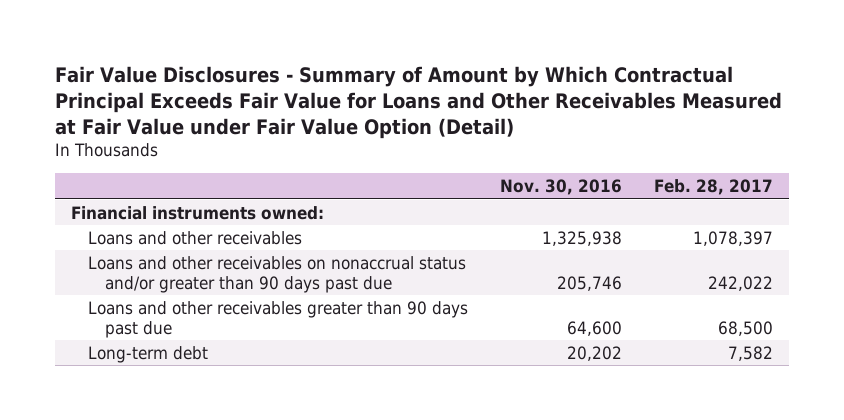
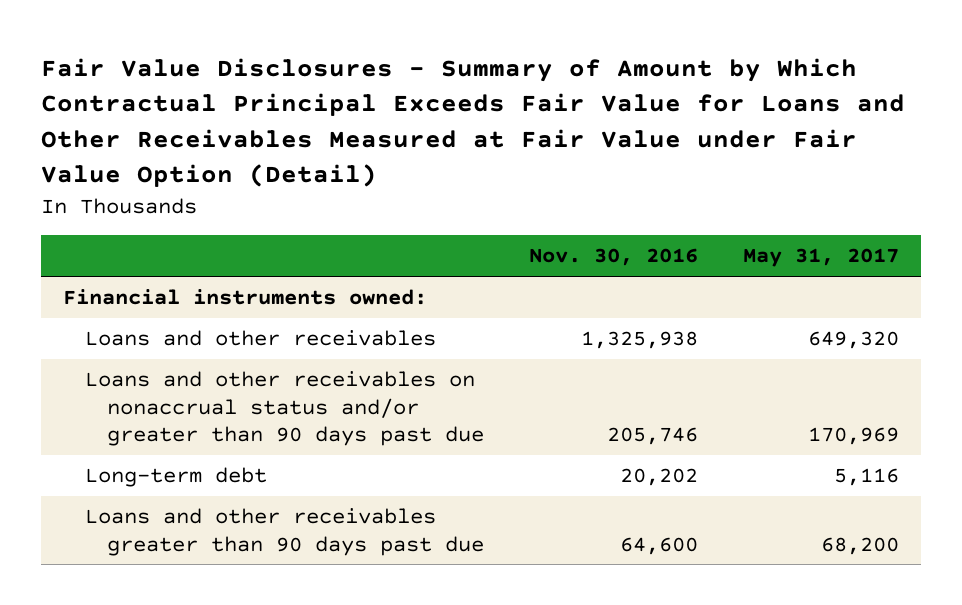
- | Nov. 30, 2016 | Feb. 28, 2017
+ | Nov. 30, 2016 | May 31, 2017
moved down: Loans and other receivables greater than 90 days past due | 64,600 | 68,200

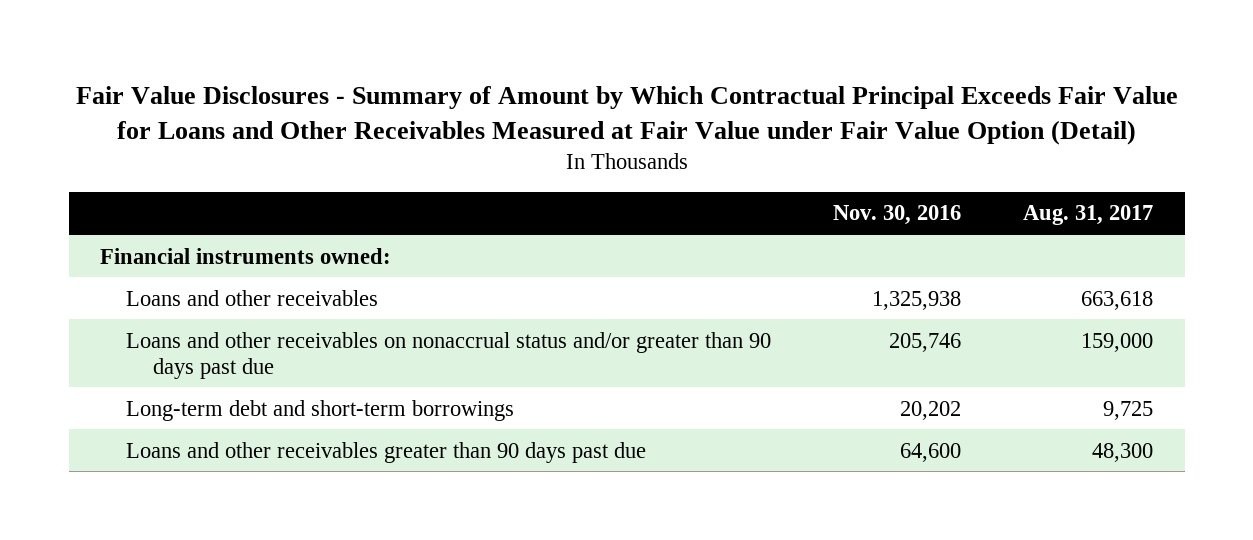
- | Nov. 30, 2016 | May 31, 2017
+ | Nov. 30, 2016 | Aug. 31, 2017
- Long-term debt | 20,202 | 5,116
+ Long-term debt and short-term borrowings | 20,202 | 9,725

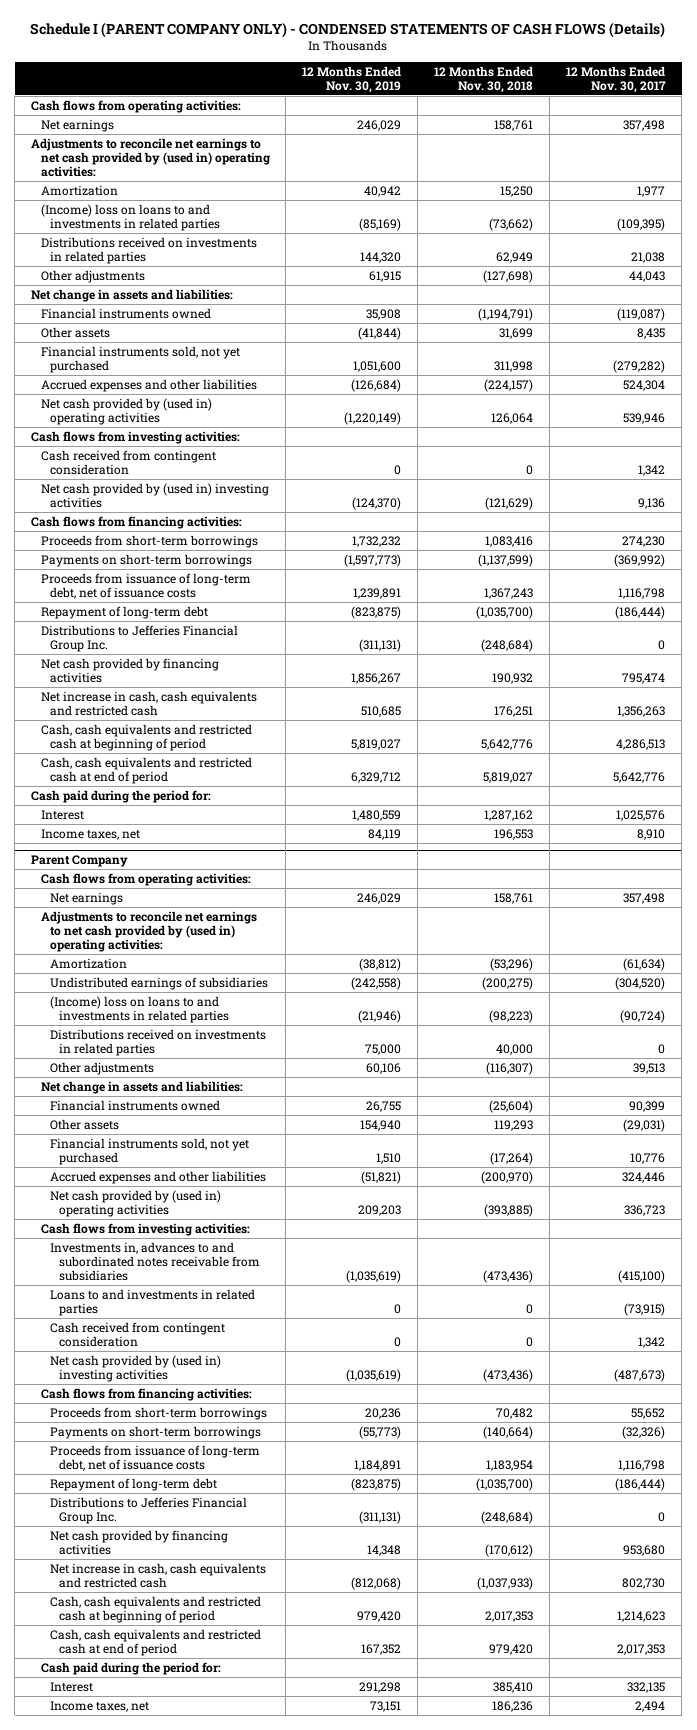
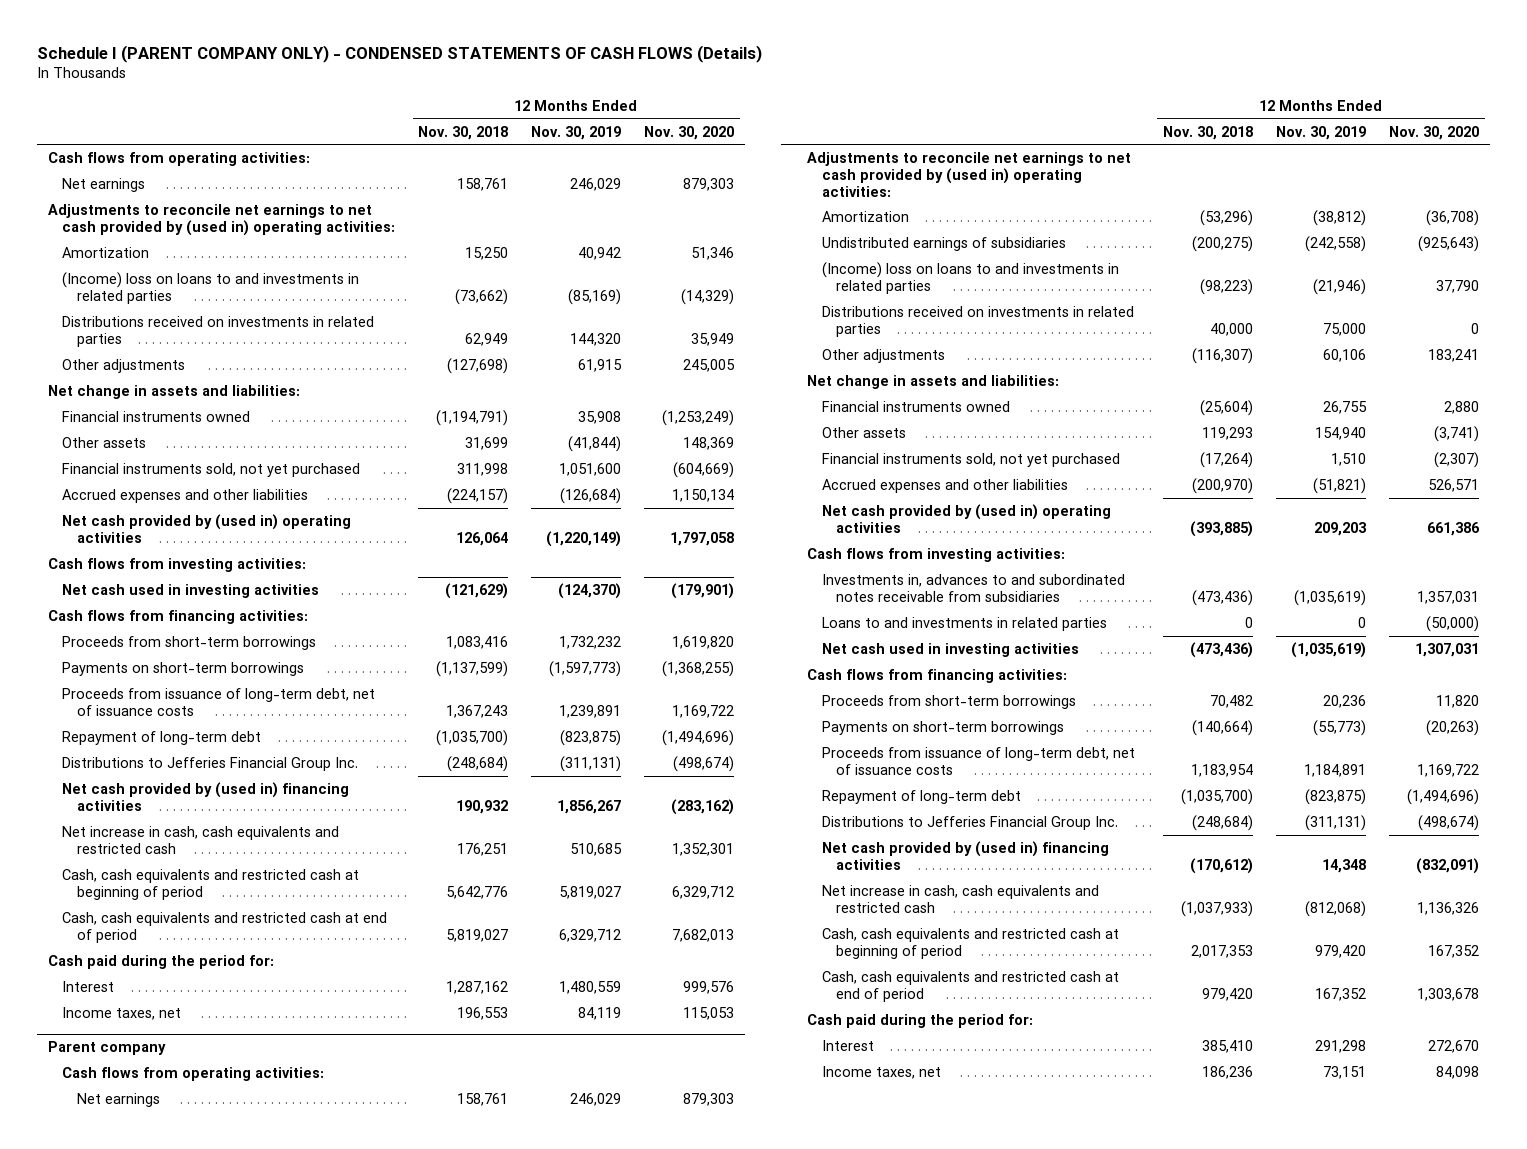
- | 12 Months Ended Nov. 30, 2019 | 12 Months Ended Nov. 30, 2018 | 12 Months Ended Nov. 30, 2017
+ | 12 Months Ended Nov. 30, 2018 | 12 Months Ended Nov. 30, 2019 | 12 Months Ended Nov. 30, 2020
- Cash received from contingent consideration | 0 | 0 | 1,342
- Net cash provided by (used in) investing activities | (124,370) | (121,629) | 9,136
+ Net cash used in investing activities | (121,629) | (124,370) | (179,901)
- Net cash provided by financing activities | 1,856,267 | 190,932 | 795,474
+ Net cash provided by (used in) financing activities | 190,932 | 1,856,267 | (283,162)
- Parent Company
+ Parent company
- Cash received from contingent consideration | 0 | 0 | 1,342
- Net cash provided by (used in) investing activities | (1,035,619) | (473,436) | (487,673)
+ Net cash used in investing activities | (473,436) | (1,035,619) | 1,307,031
- Net cash provided by financing activities | 14,348 | (170,612) | 953,680
+ Net cash provided by (used in) financing activities | (170,612) | 14,348 | (832,091)

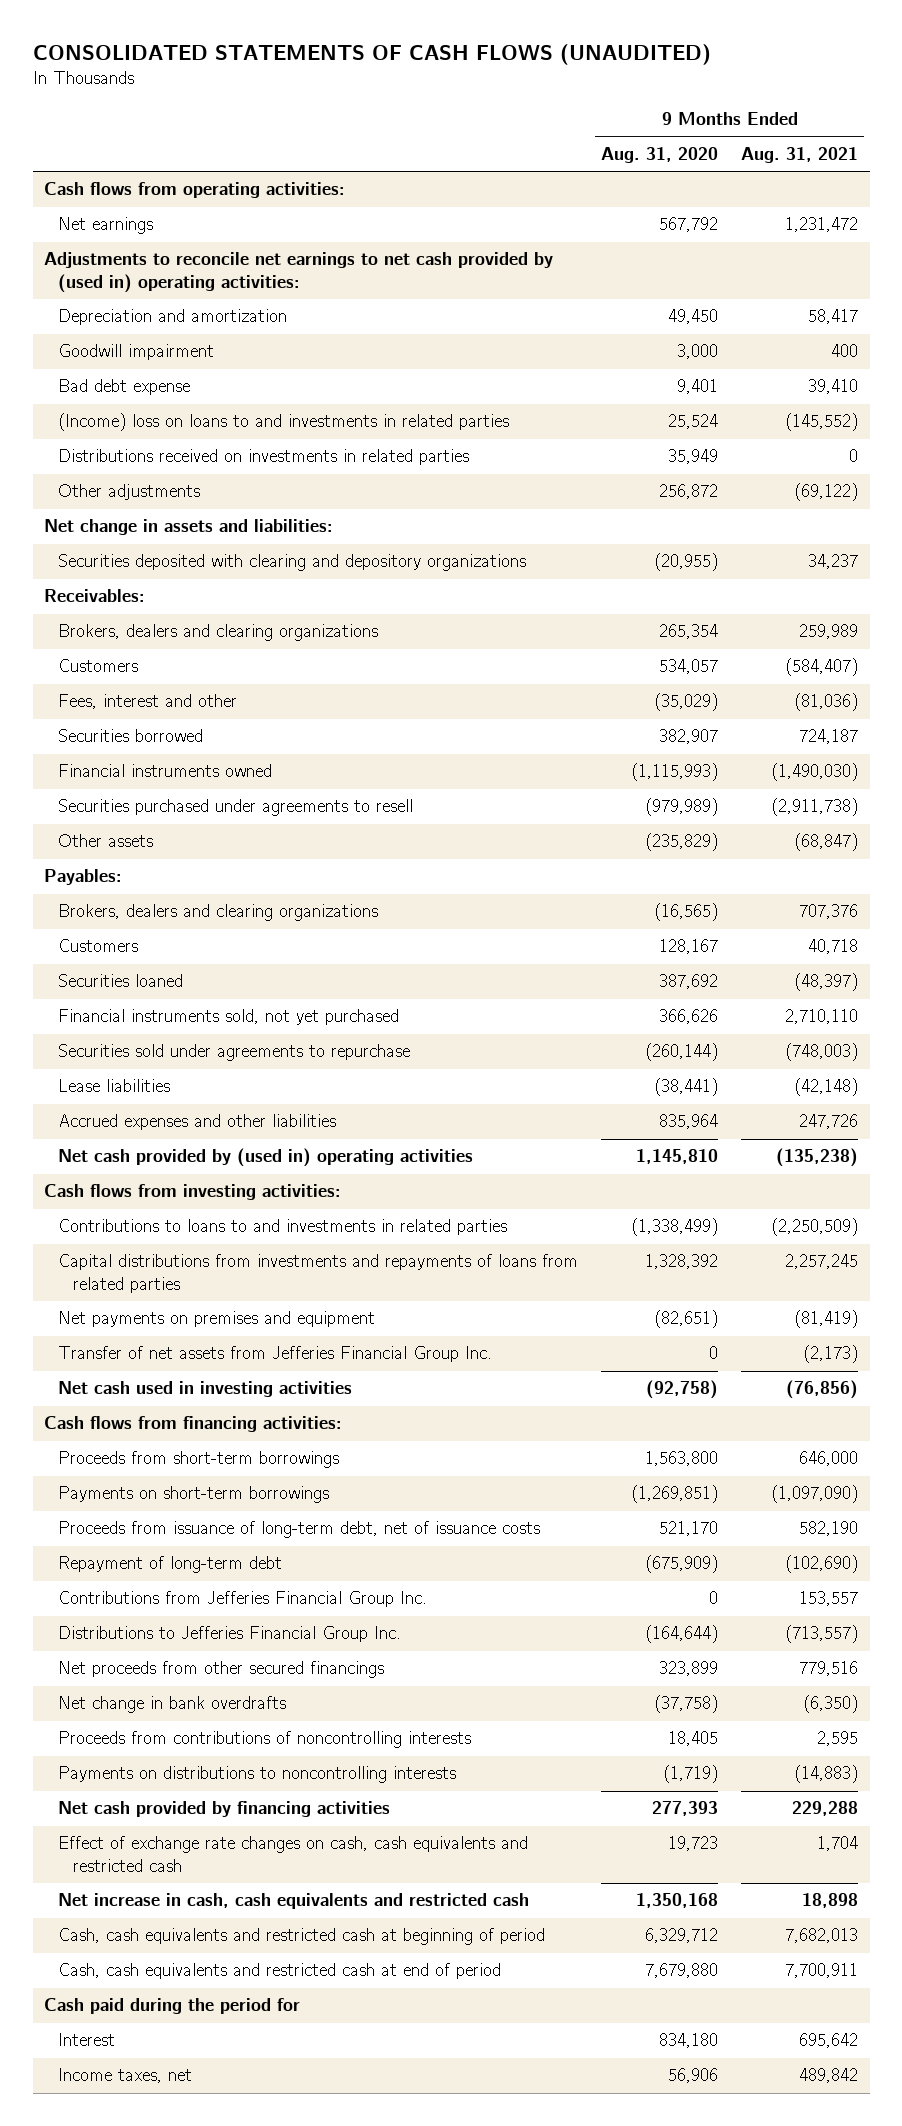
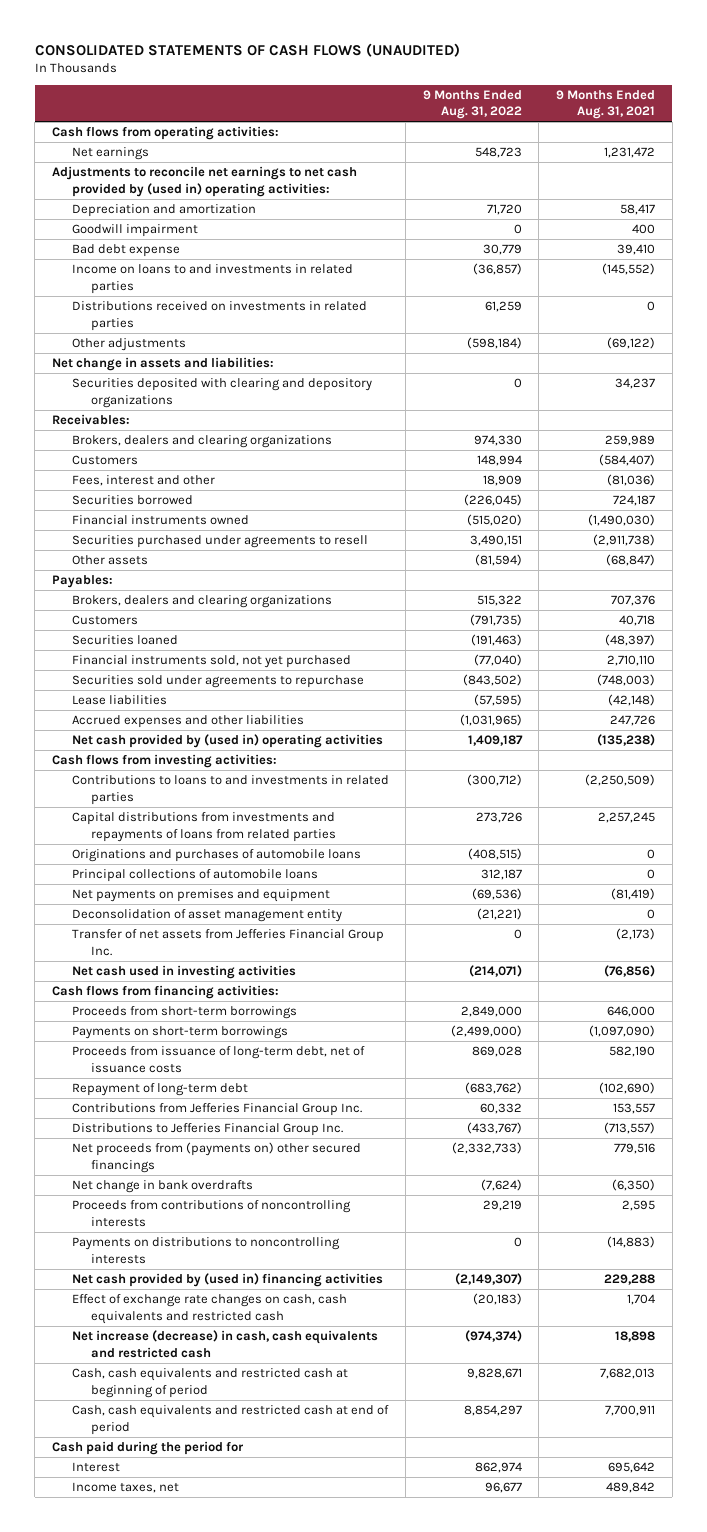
- | 9 Months Ended Aug. 31, 2020 | 9 Months Ended Aug. 31, 2021
+ | 9 Months Ended Aug. 31, 2022 | 9 Months Ended Aug. 31, 2021
- (Income) loss on loans to and investments in related parties | 25,524 | (145,552)
+ Income on loans to and investments in related parties | (36,857) | (145,552)
+ Originations and purchases of automobile loans | (408,515) | 0
+ Principal collections of automobile loans | 312,187 | 0
+ Deconsolidation of asset management entity | (21,221) | 0
- Net proceeds from other secured financings | 323,899 | 779,516
+ Net proceeds from (payments on) other secured financings | (2,332,733) | 779,516
- Net cash provided by financing activities | 277,393 | 229,288
+ Net cash provided by (used in) financing activities | (2,149,307) | 229,288
- Net increase in cash, cash equivalents and restricted cash | 1,350,168 | 18,898
+ Net increase (decrease) in cash, cash equivalents and restricted cash | (974,374) | 18,898

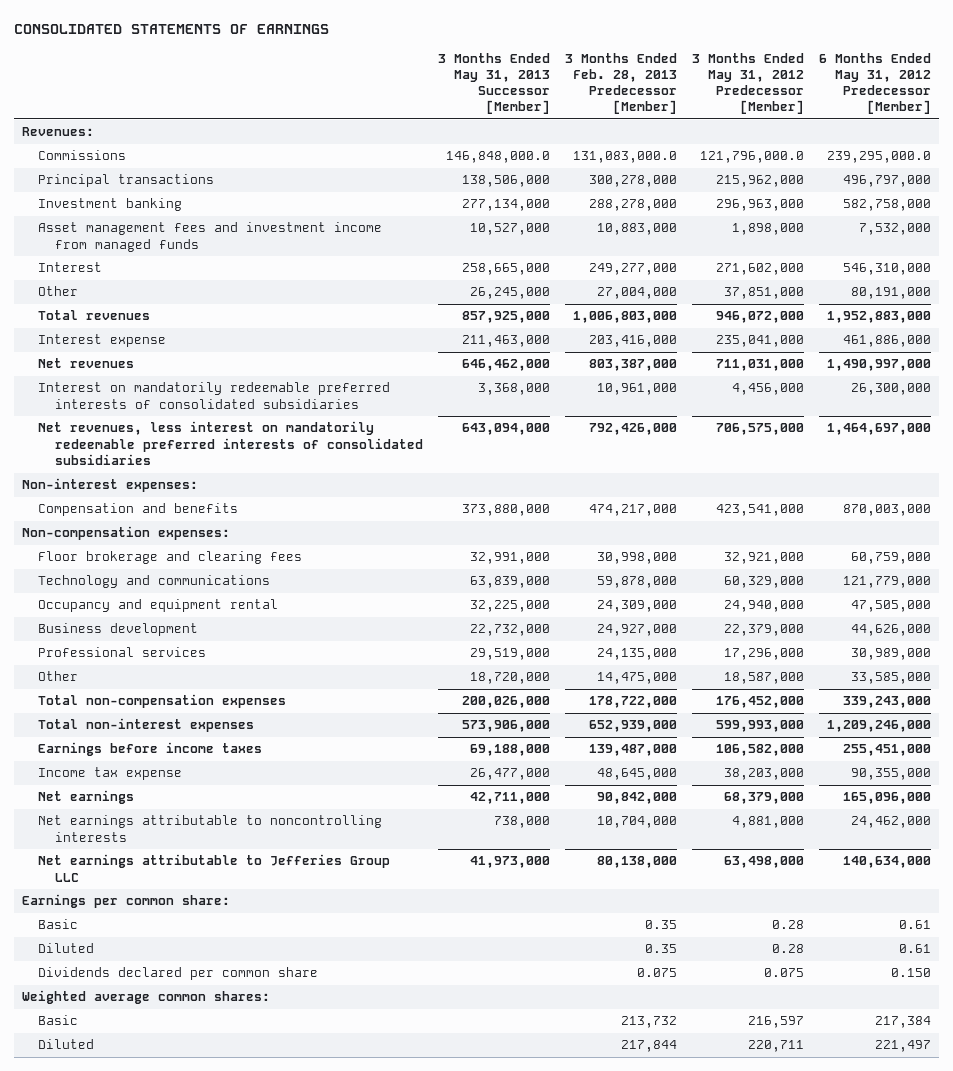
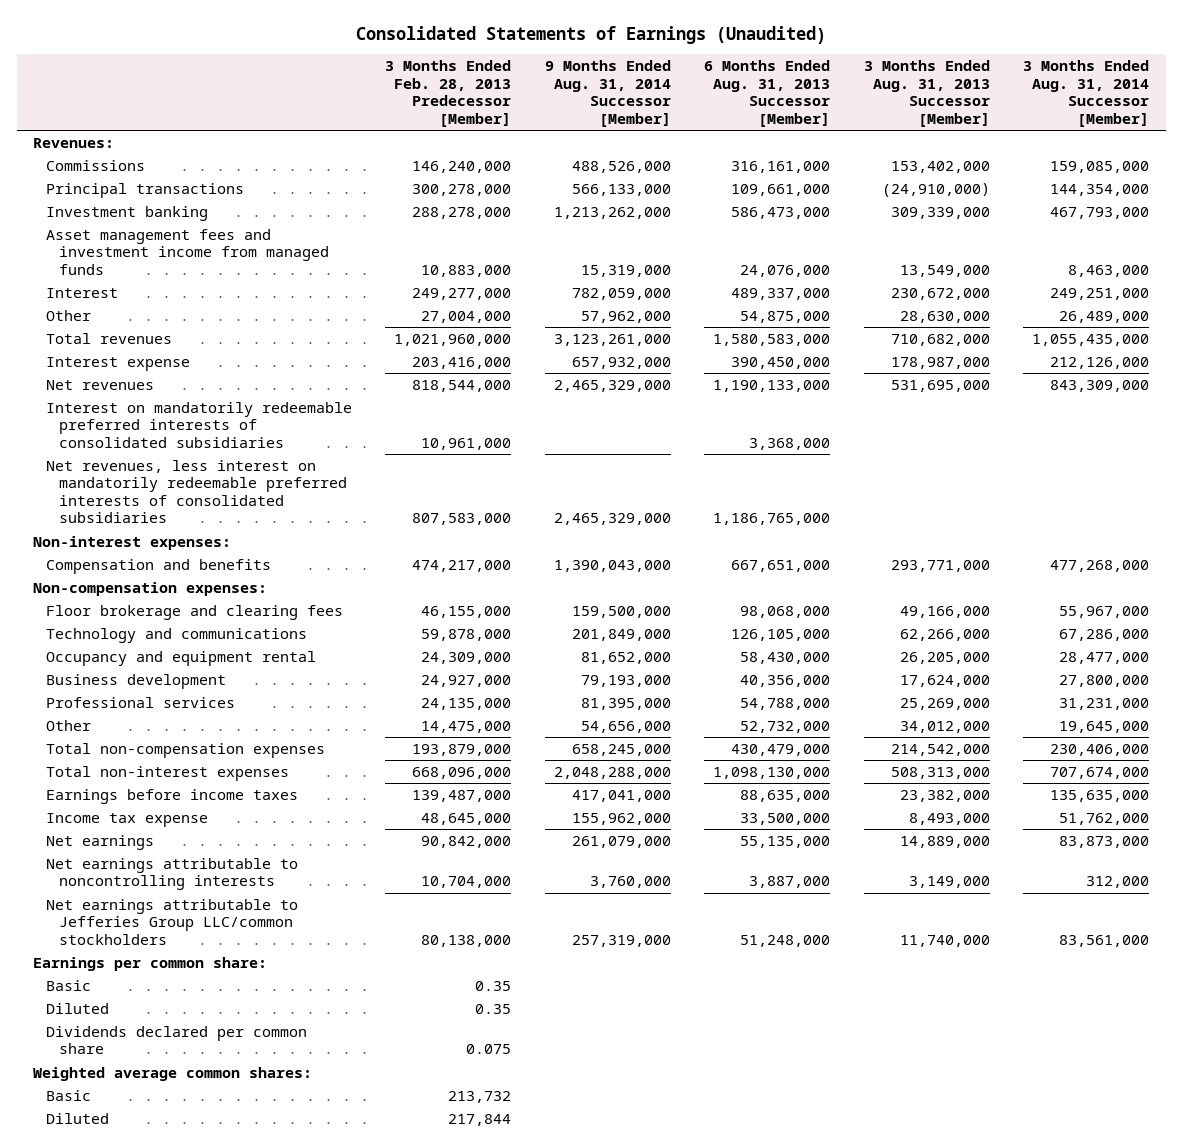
- CONSOLIDATED STATEMENTS OF EARNINGS
+ Consolidated Statements of Earnings (Unaudited)
- | 3 Months Ended May 31, 2013 Successor [Member] | 3 Months Ended Feb. 28, 2013 Predecessor [Member] | 3 Months Ended May 31, 2012 Predecessor [Member] | 6 Months Ended May 31, 2012 Predecessor [Member]
+ | 3 Months Ended Feb. 28, 2013 Predecessor [Member] | 9 Months Ended Aug. 31, 2014 Successor [Member] | 6 Months Ended Aug. 31, 2013 Successor [Member] | 3 Months Ended Aug. 31, 2013 Successor [Member] | 3 Months Ended Aug. 31, 2014 Successor [Member]
- Commissions | 146,848,000.0 | 131,083,000.0 | 121,796,000.0 | 239,295,000.0
+ Commissions | 146,240,000 | 488,526,000 | 316,161,000 | 153,402,000 | 159,085,000
- Total revenues | 857,925,000 | 1,006,803,000 | 946,072,000 | 1,952,883,000
+ Total revenues | 1,021,960,000 | 3,123,261,000 | 1,580,583,000 | 710,682,000 | 1,055,435,000
- Net revenues | 646,462,000 | 803,387,000 | 711,031,000 | 1,490,997,000
+ Net revenues | 818,544,000 | 2,465,329,000 | 1,190,133,000 | 531,695,000 | 843,309,000
- Net revenues, less interest on mandatorily redeemable preferred interests of consolidated subsidiaries | 643,094,000 | 792,426,000 | 706,575,000 | 1,464,697,000
+ Net revenues, less interest on mandatorily redeemable preferred interests of consolidated subsidiaries | 807,583,000 | 2,465,329,000 | 1,186,765,000 | |
- Floor brokerage and clearing fees | 32,991,000 | 30,998,000 | 32,921,000 | 60,759,000
+ Floor brokerage and clearing fees | 46,155,000 | 159,500,000 | 98,068,000 | 49,166,000 | 55,967,000
- Total non-compensation expenses | 200,026,000 | 178,722,000 | 176,452,000 | 339,243,000
- Total non-interest expenses | 573,906,000 | 652,939,000 | 599,993,000 | 1,209,246,000
+ Total non-compensation expenses | 193,879,000 | 658,245,000 | 430,479,000 | 214,542,000 | 230,406,000
+ Total non-interest expenses | 668,096,000 | 2,048,288,000 | 1,098,130,000 | 508,313,000 | 707,674,000
- Net earnings attributable to Jefferies Group LLC | 41,973,000 | 80,138,000 | 63,498,000 | 140,634,000
+ Net earnings attributable to Jefferies Group LLC/common stockholders | 80,138,000 | 257,319,000 | 51,248,000 | 11,740,000 | 83,561,000

